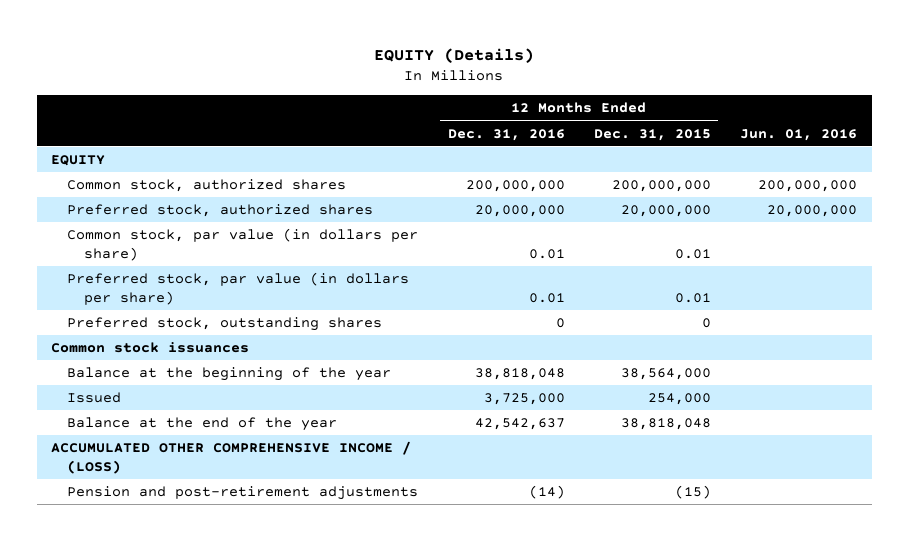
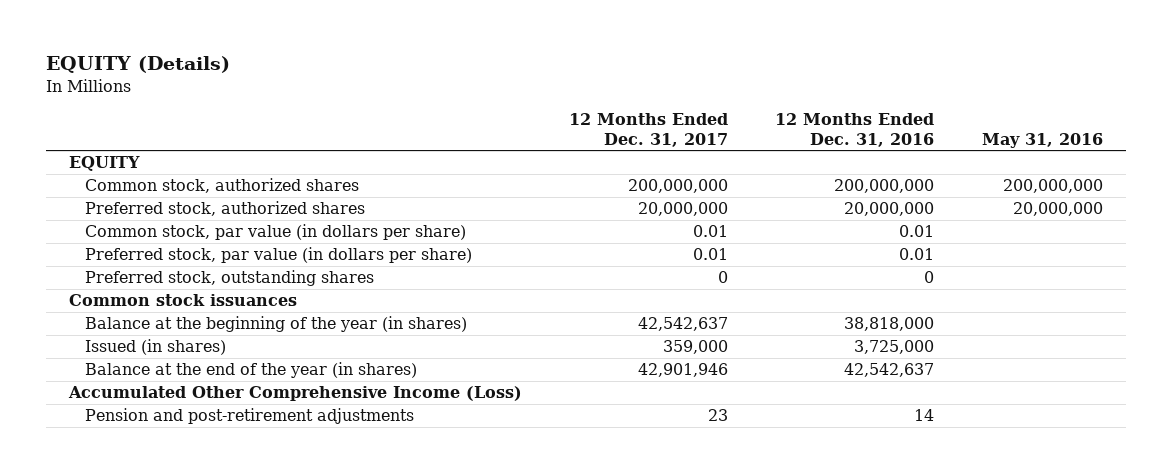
- | 12 Months Ended Dec. 31, 2016 | 12 Months Ended Dec. 31, 2015 | Jun. 01, 2016
+ | 12 Months Ended Dec. 31, 2017 | 12 Months Ended Dec. 31, 2016 | May 31, 2016
- Balance at the beginning of the year | 38,818,048 | 38,564,000 |
- Issued | 3,725,000 | 254,000 |
- Balance at the end of the year | 42,542,637 | 38,818,048 |
- ACCUMULATED OTHER COMPREHENSIVE INCOME / (LOSS)
- Pension and post-retirement adjustments | (14) | (15) |
+ Balance at the beginning of the year (in shares) | 42,542,637 | 38,818,000 |
+ Issued (in shares) | 359,000 | 3,725,000 |
+ Balance at the end of the year (in shares) | 42,901,946 | 42,542,637 |
+ Accumulated Other Comprehensive Income (Loss)
+ Pension and post-retirement adjustments | 23 | 14 |

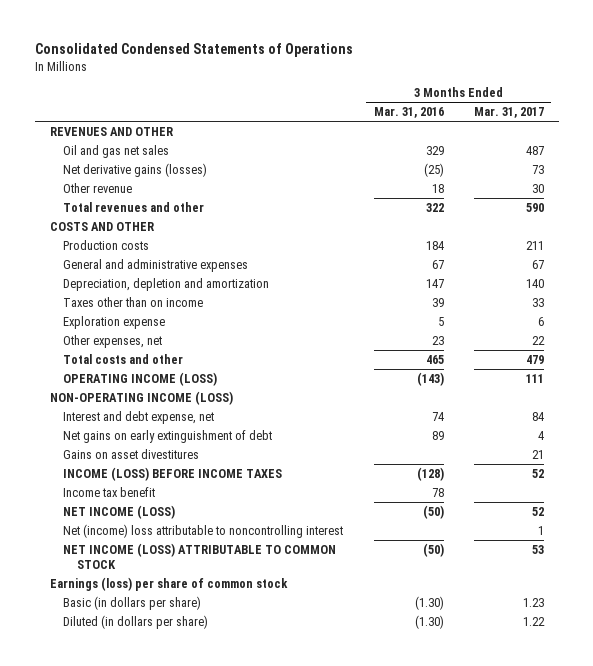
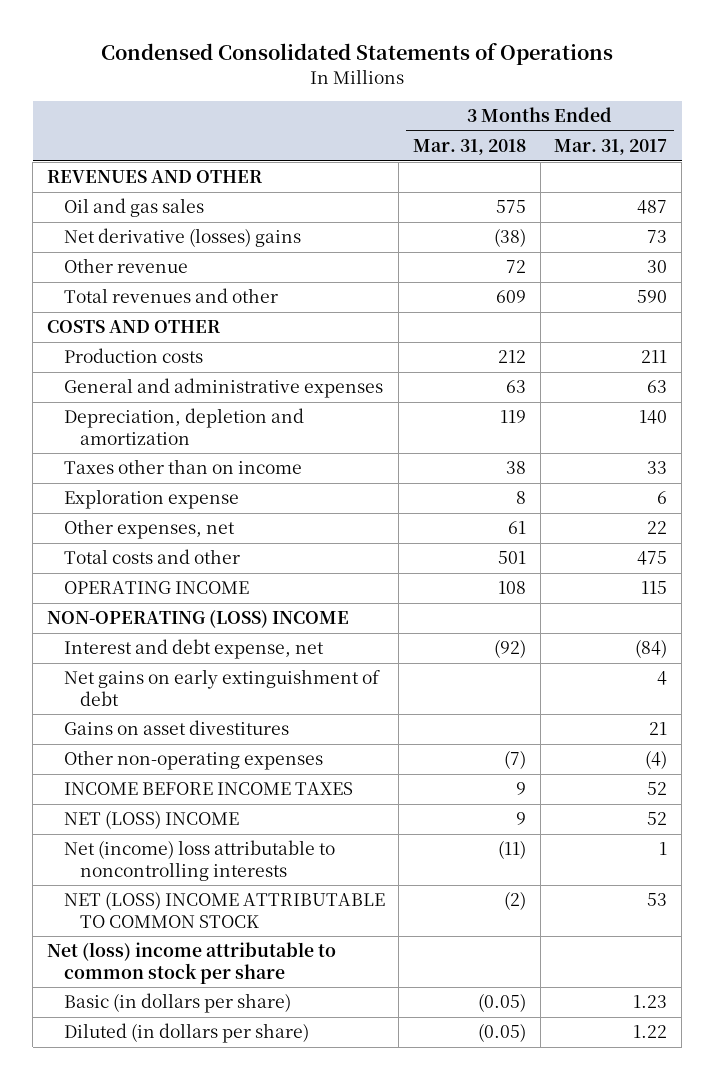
- Consolidated Condensed Statements of Operations
+ Condensed Consolidated Statements of Operations
- | 3 Months Ended Mar. 31, 2016 | 3 Months Ended Mar. 31, 2017
+ | 3 Months Ended Mar. 31, 2018 | 3 Months Ended Mar. 31, 2017
- Oil and gas net sales | 329 | 487
- Net derivative gains (losses) | (25) | 73
+ Oil and gas sales | 575 | 487
+ Net derivative (losses) gains | (38) | 73
- General and administrative expenses | 67 | 67
+ General and administrative expenses | 63 | 63
- Total costs and other | 465 | 479
- OPERATING INCOME (LOSS) | (143) | 111
- NON-OPERATING INCOME (LOSS)
- Interest and debt expense, net | 74 | 84
+ Total costs and other | 501 | 475
+ OPERATING INCOME | 108 | 115
+ NON-OPERATING (LOSS) INCOME
+ Interest and debt expense, net | (92) | (84)
- INCOME (LOSS) BEFORE INCOME TAXES | (128) | 52
- Income tax benefit | 78 |
- NET INCOME (LOSS) | (50) | 52
- Net (income) loss attributable to noncontrolling interest | | 1
- NET INCOME (LOSS) ATTRIBUTABLE TO COMMON STOCK | (50) | 53
- Earnings (loss) per share of common stock
+ Other non-operating expenses | (7) | (4)
+ INCOME BEFORE INCOME TAXES | 9 | 52
+ NET (LOSS) INCOME | 9 | 52
+ Net (income) loss attributable to noncontrolling interests | (11) | 1
+ NET (LOSS) INCOME ATTRIBUTABLE TO COMMON STOCK | (2) | 53
+ Net (loss) income attributable to common stock per share

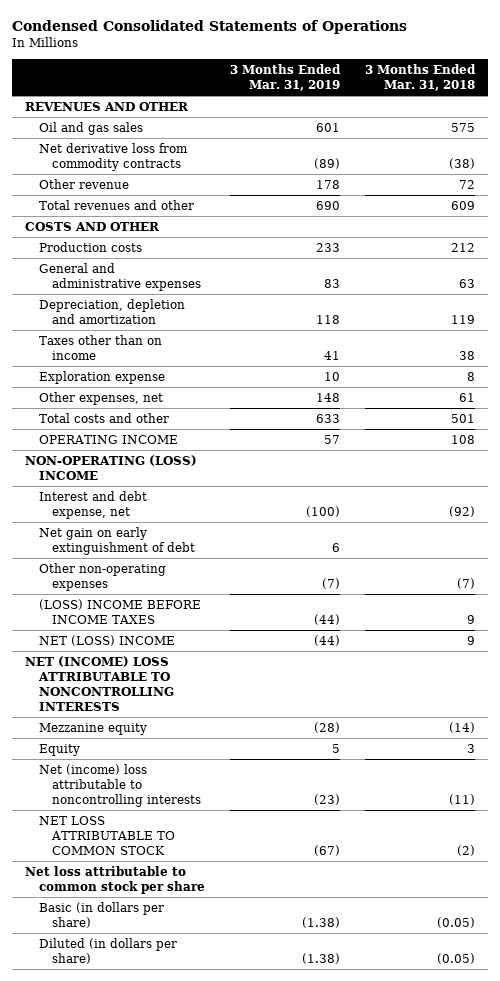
- | 3 Months Ended Mar. 31, 2018 | 3 Months Ended Mar. 31, 2017
+ | 3 Months Ended Mar. 31, 2019 | 3 Months Ended Mar. 31, 2018
- Net derivative (losses) gains | (38) | 73
+ Net derivative loss from commodity contracts | (89) | (38)
- Net gains on early extinguishment of debt | | 4
- Gains on asset divestitures | | 21
+ Net gain on early extinguishment of debt | 6 |
- INCOME BEFORE INCOME TAXES | 9 | 52
+ (LOSS) INCOME BEFORE INCOME TAXES | (44) | 9
+ NET (INCOME) LOSS ATTRIBUTABLE TO NONCONTROLLING INTERESTS
+ Mezzanine equity | (28) | (14)
+ Equity | 5 | 3
- NET (LOSS) INCOME ATTRIBUTABLE TO COMMON STOCK | (2) | 53
- Net (loss) income attributable to common stock per share
+ NET LOSS ATTRIBUTABLE TO COMMON STOCK | (67) | (2)
+ Net loss attributable to common stock per share

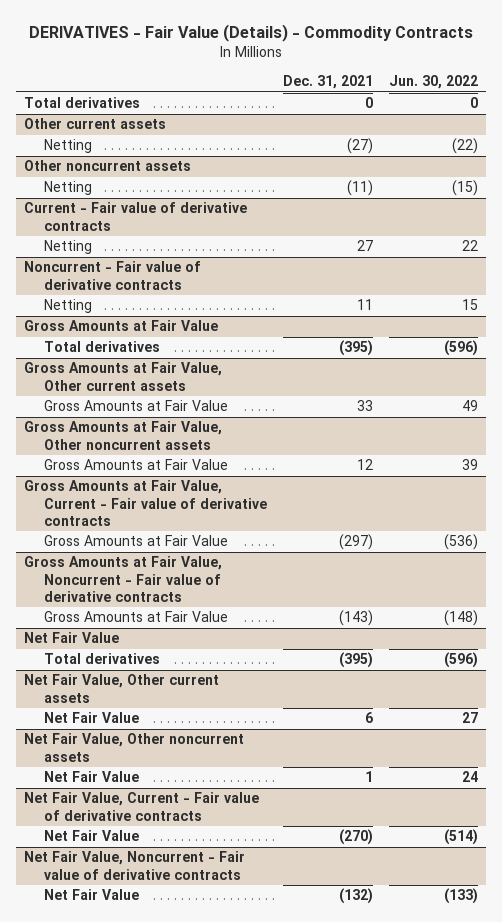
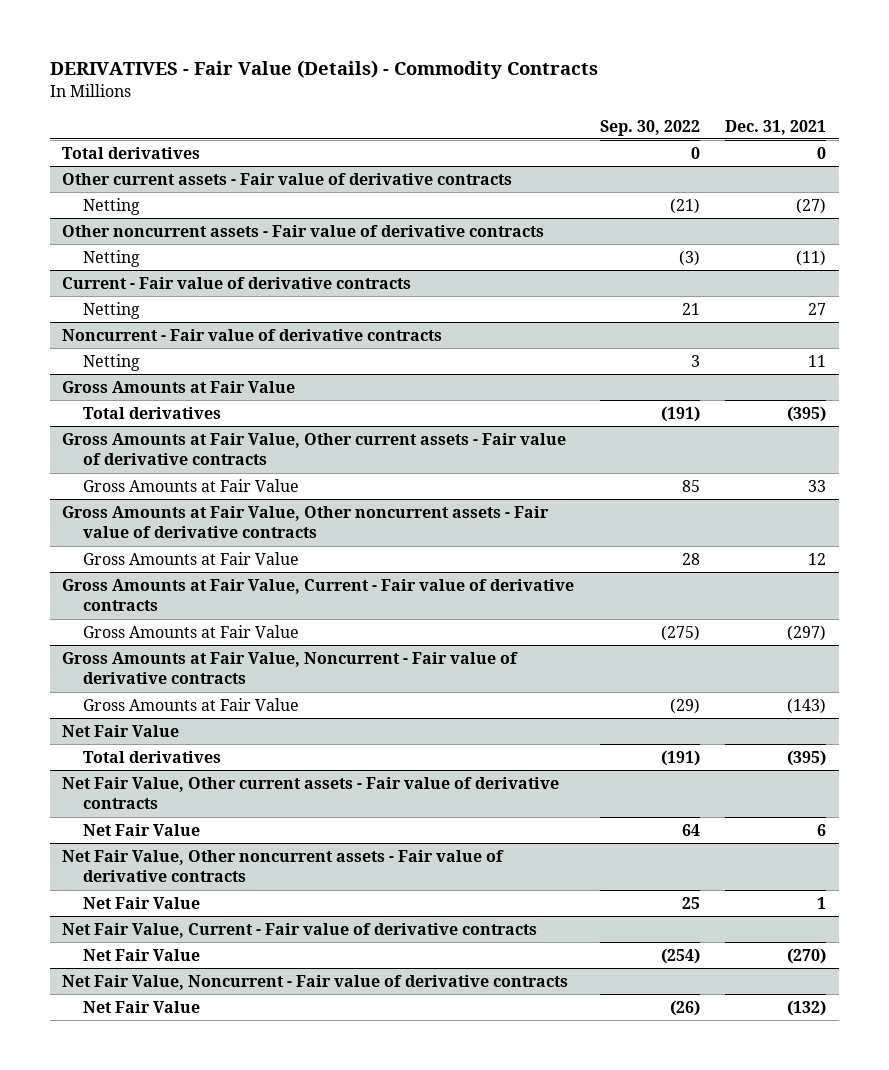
- | Dec. 31, 2021 | Jun. 30, 2022
+ | Sep. 30, 2022 | Dec. 31, 2021
- Other current assets
+ Other current assets - Fair value of derivative contracts
- Other noncurrent assets
+ Other noncurrent assets - Fair value of derivative contracts
- Gross Amounts at Fair Value, Other current assets
+ Gross Amounts at Fair Value, Other current assets - Fair value of derivative contracts
- Gross Amounts at Fair Value, Other noncurrent assets
+ Gross Amounts at Fair Value, Other noncurrent assets - Fair value of derivative contracts
- Net Fair Value, Other current assets
+ Net Fair Value, Other current assets - Fair value of derivative contracts
- Net Fair Value, Other noncurrent assets
+ Net Fair Value, Other noncurrent assets - Fair value of derivative contracts

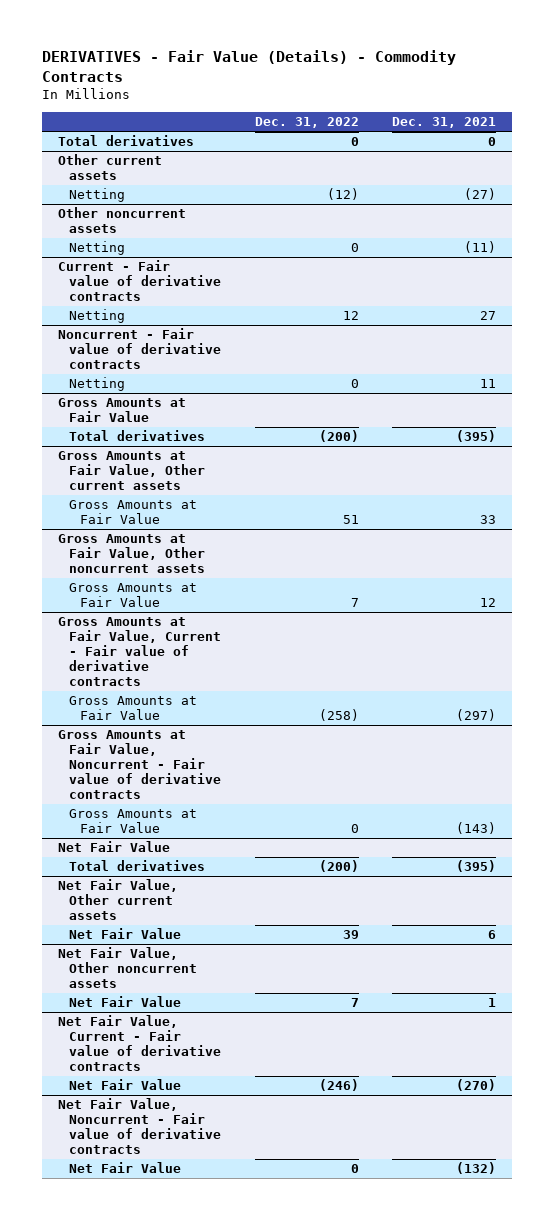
- | Sep. 30, 2022 | Dec. 31, 2021
+ | Dec. 31, 2022 | Dec. 31, 2021
- Other current assets - Fair value of derivative contracts
+ Other current assets
- Other noncurrent assets - Fair value of derivative contracts
+ Other noncurrent assets
- Gross Amounts at Fair Value, Other current assets - Fair value of derivative contracts
+ Gross Amounts at Fair Value, Other current assets
- Gross Amounts at Fair Value, Other noncurrent assets - Fair value of derivative contracts
+ Gross Amounts at Fair Value, Other noncurrent assets
- Net Fair Value, Other current assets - Fair value of derivative contracts
+ Net Fair Value, Other current assets
- Net Fair Value, Other noncurrent assets - Fair value of derivative contracts
+ Net Fair Value, Other noncurrent assets

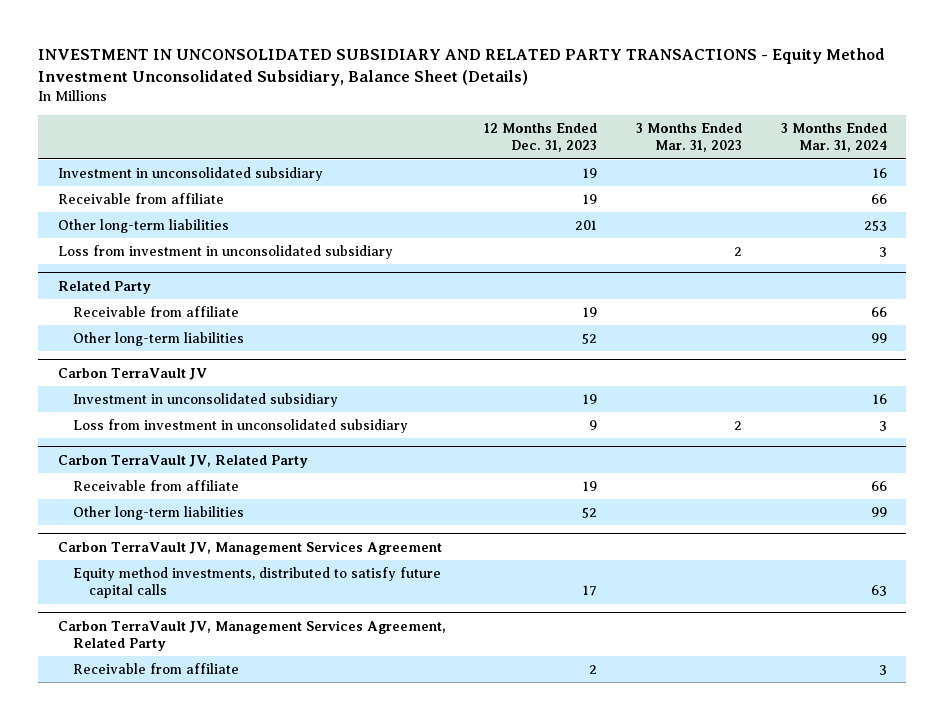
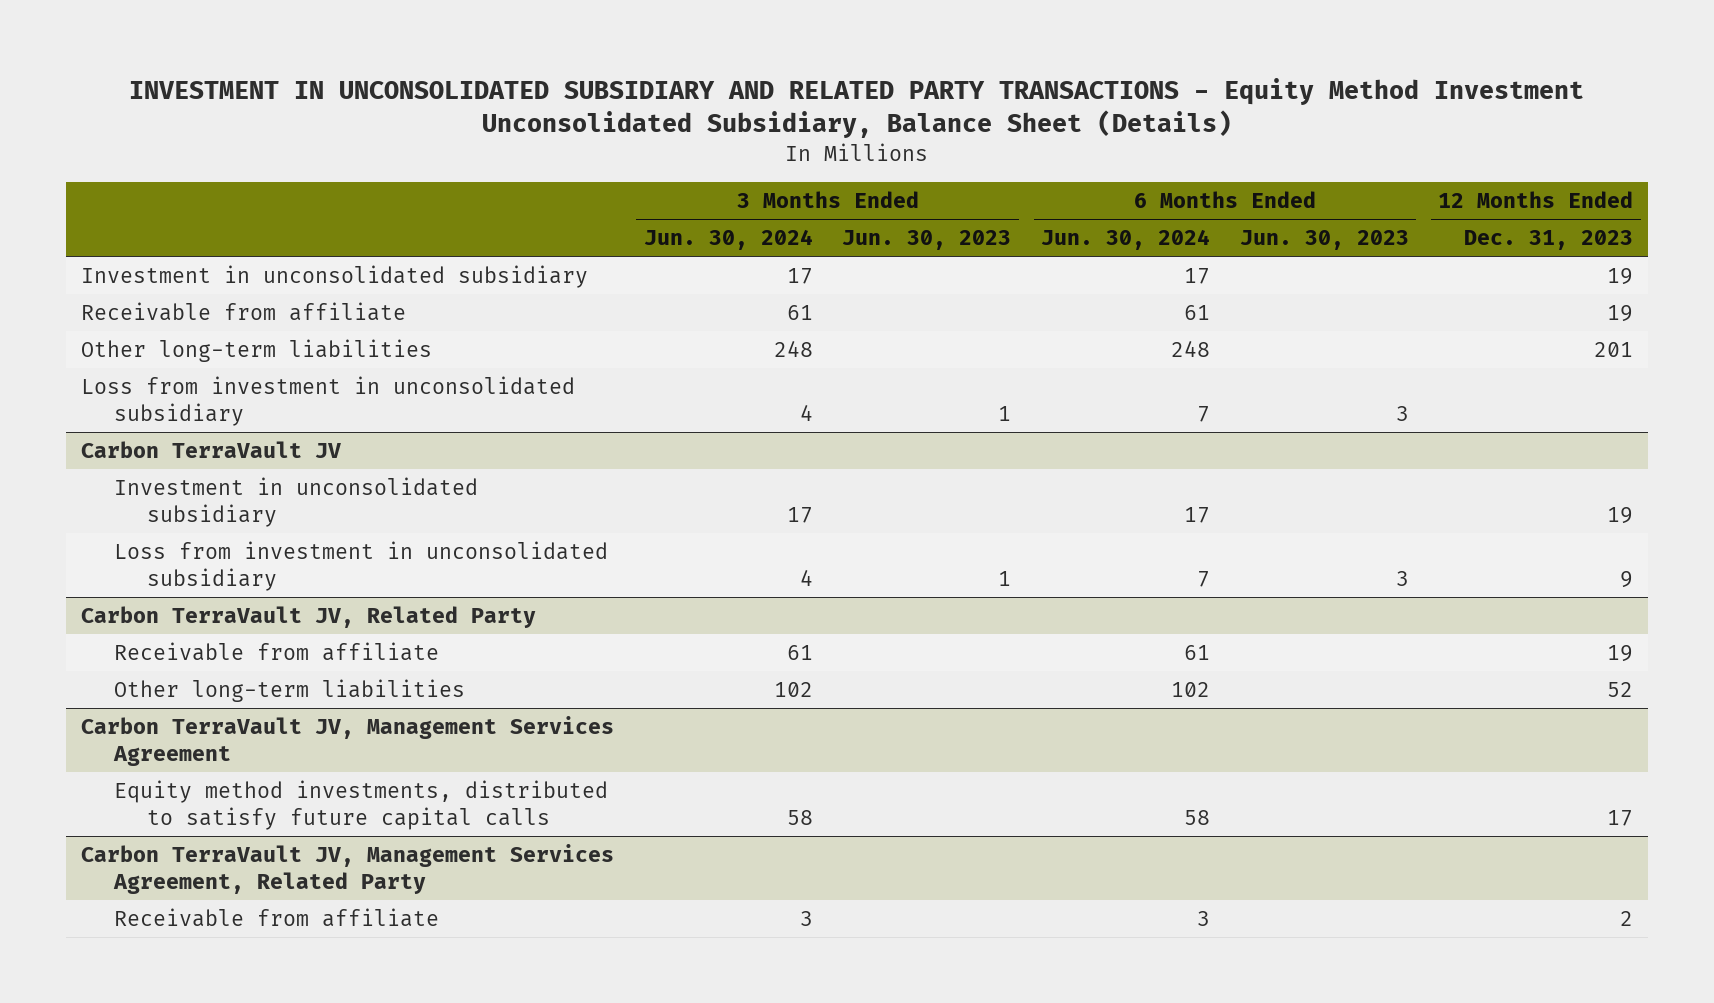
- | 12 Months Ended Dec. 31, 2023 | 3 Months Ended Mar. 31, 2023 | 3 Months Ended Mar. 31, 2024
+ | 3 Months Ended Jun. 30, 2024 | 3 Months Ended Jun. 30, 2023 | 6 Months Ended Jun. 30, 2024 | 6 Months Ended Jun. 30, 2023 | 12 Months Ended Dec. 31, 2023
- Related Party
- Receivable from affiliate | 19 | | 66
- Other long-term liabilities | 52 | | 99

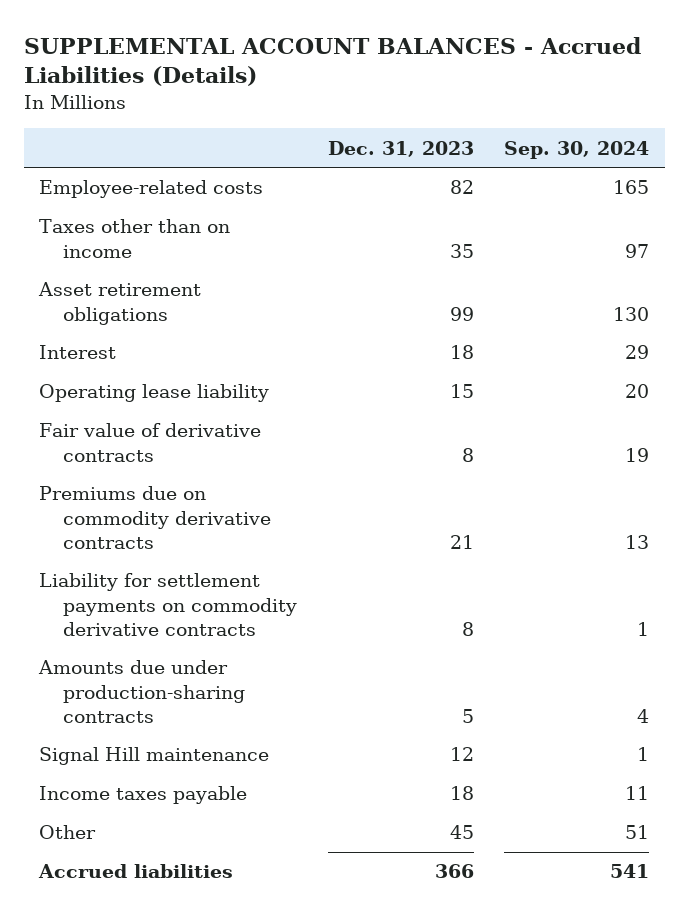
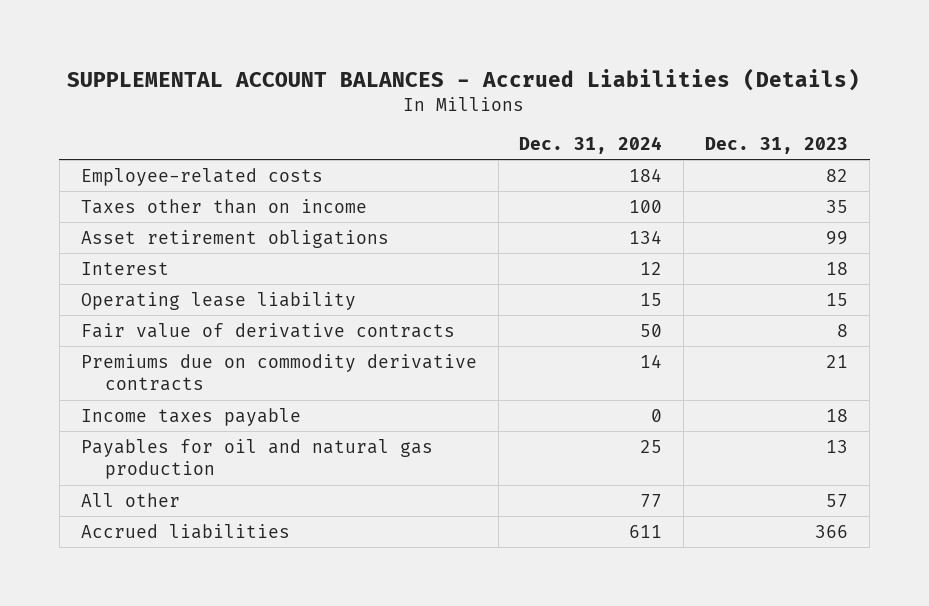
- | Dec. 31, 2023 | Sep. 30, 2024
+ | Dec. 31, 2024 | Dec. 31, 2023
- Liability for settlement payments on commodity derivative contracts | 8 | 1
- Amounts due under production-sharing contracts | 5 | 4
- Signal Hill maintenance | 12 | 1
- Other | 45 | 51
+ Payables for oil and natural gas production | 25 | 13
+ All other | 77 | 57

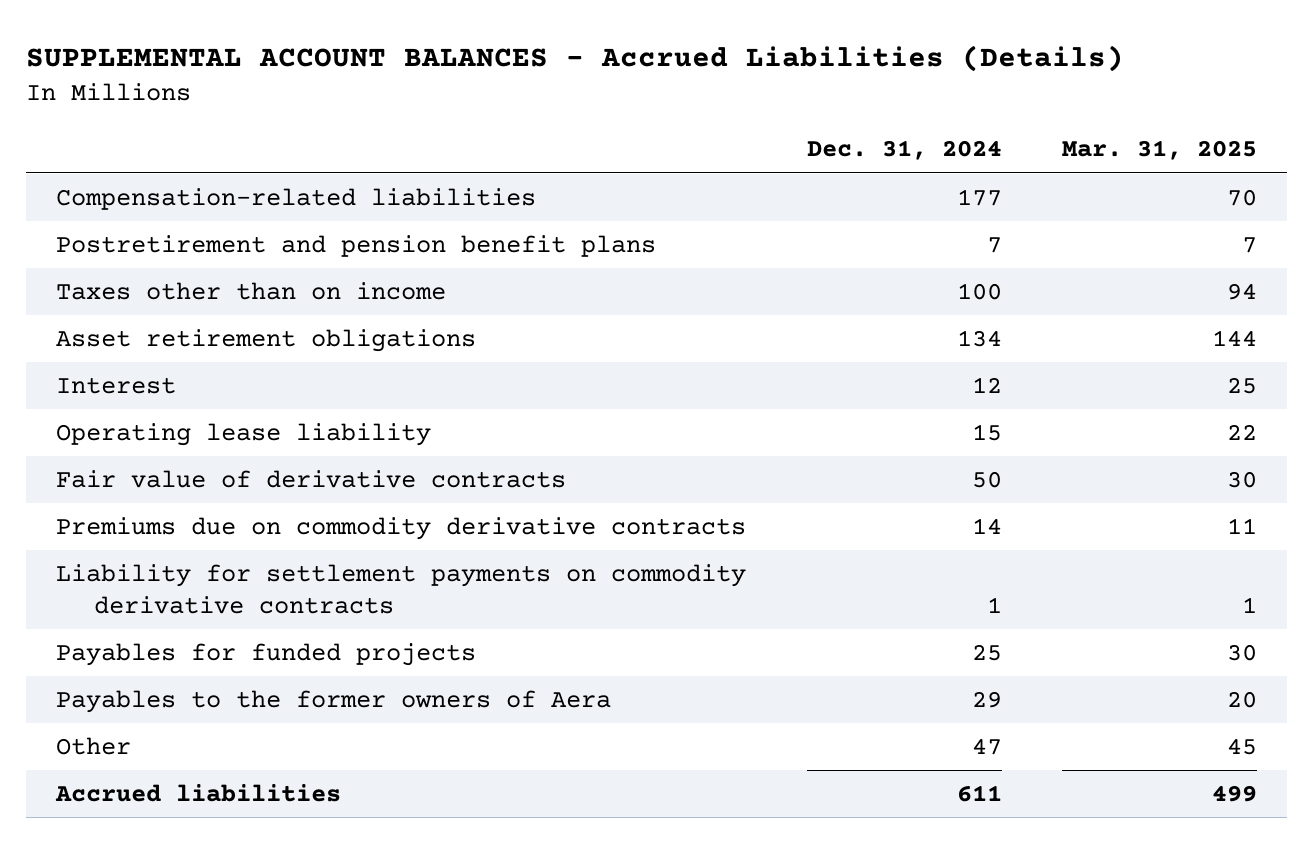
- | Dec. 31, 2024 | Dec. 31, 2023
+ | Dec. 31, 2024 | Mar. 31, 2025
- Employee-related costs | 184 | 82
+ Compensation-related liabilities | 177 | 70
+ Postretirement and pension benefit plans | 7 | 7
- Income taxes payable | 0 | 18
- Payables for oil and natural gas production | 25 | 13
- All other | 77 | 57
+ Liability for settlement payments on commodity derivative contracts | 1 | 1
+ Payables for funded projects | 25 | 30
+ Payables to the former owners of Aera | 29 | 20
+ Other | 47 | 45

